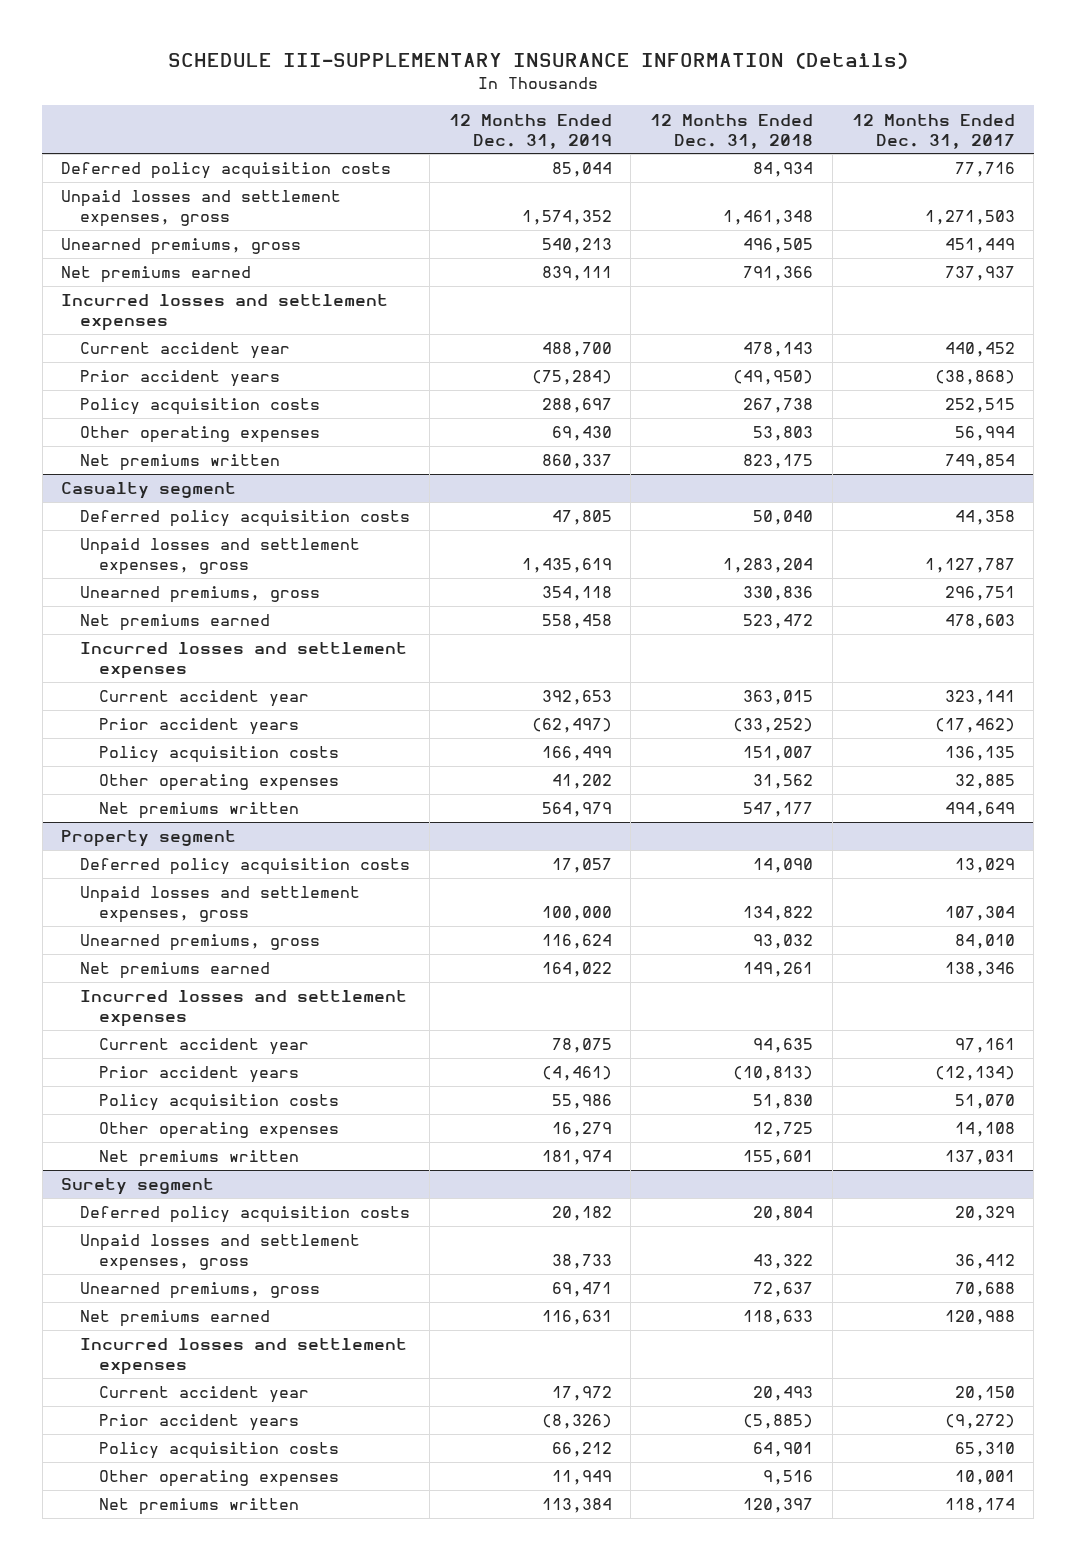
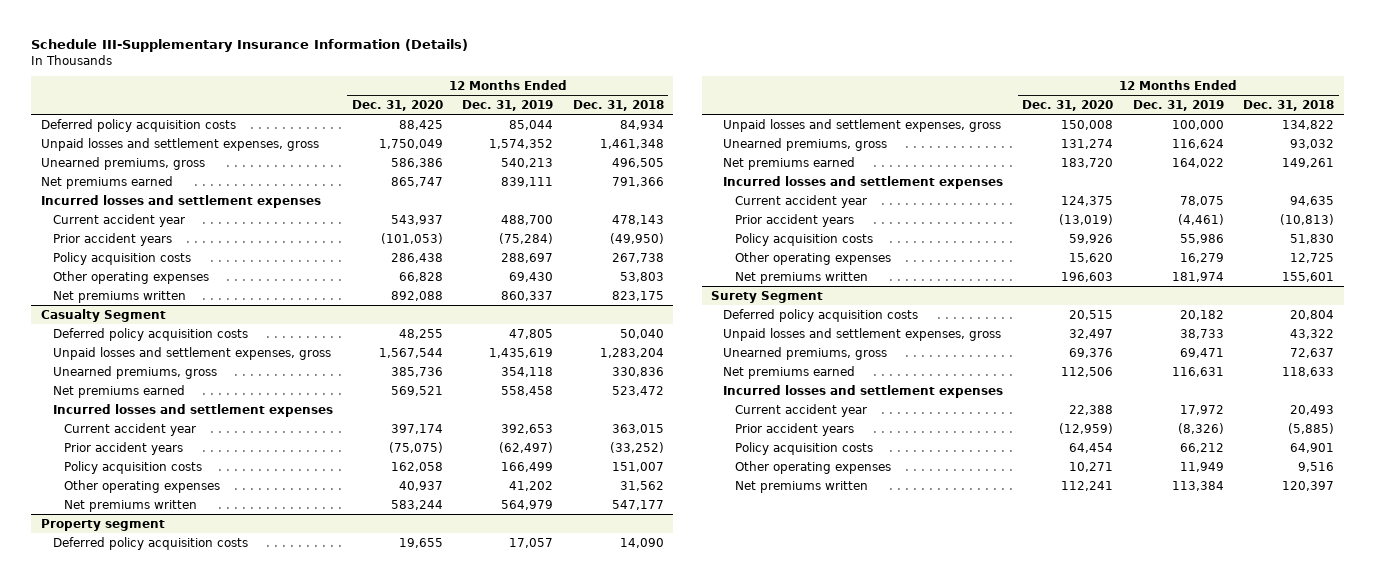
- SCHEDULE III-SUPPLEMENTARY INSURANCE INFORMATION (Details)
+ Schedule III-Supplementary Insurance Information (Details)
- | 12 Months Ended Dec. 31, 2019 | 12 Months Ended Dec. 31, 2018 | 12 Months Ended Dec. 31, 2017
+ | 12 Months Ended Dec. 31, 2020 | 12 Months Ended Dec. 31, 2019 | 12 Months Ended Dec. 31, 2018
- Casualty segment
+ Casualty Segment
- Surety segment
+ Surety Segment

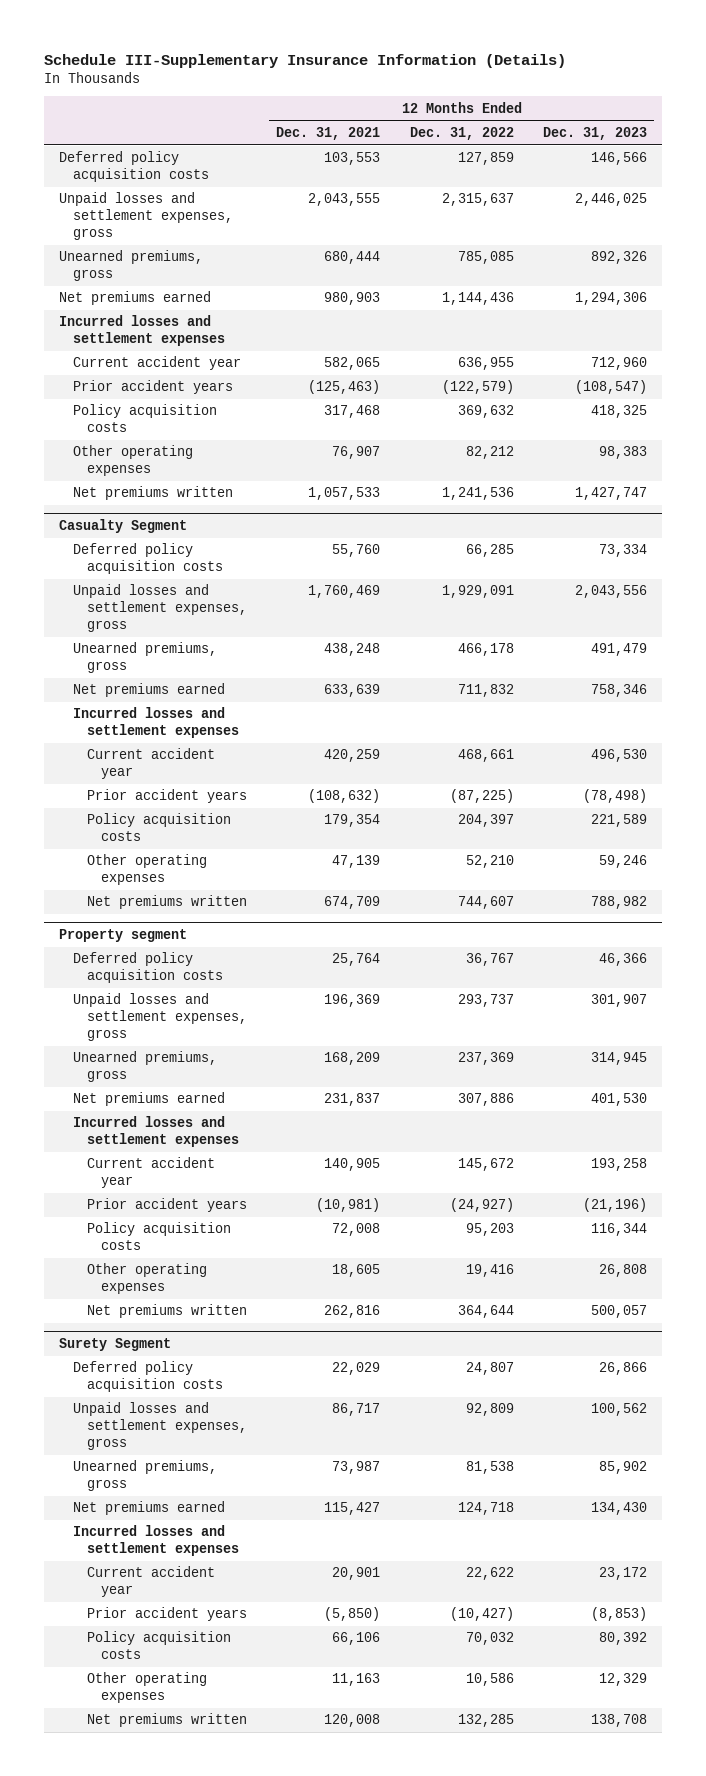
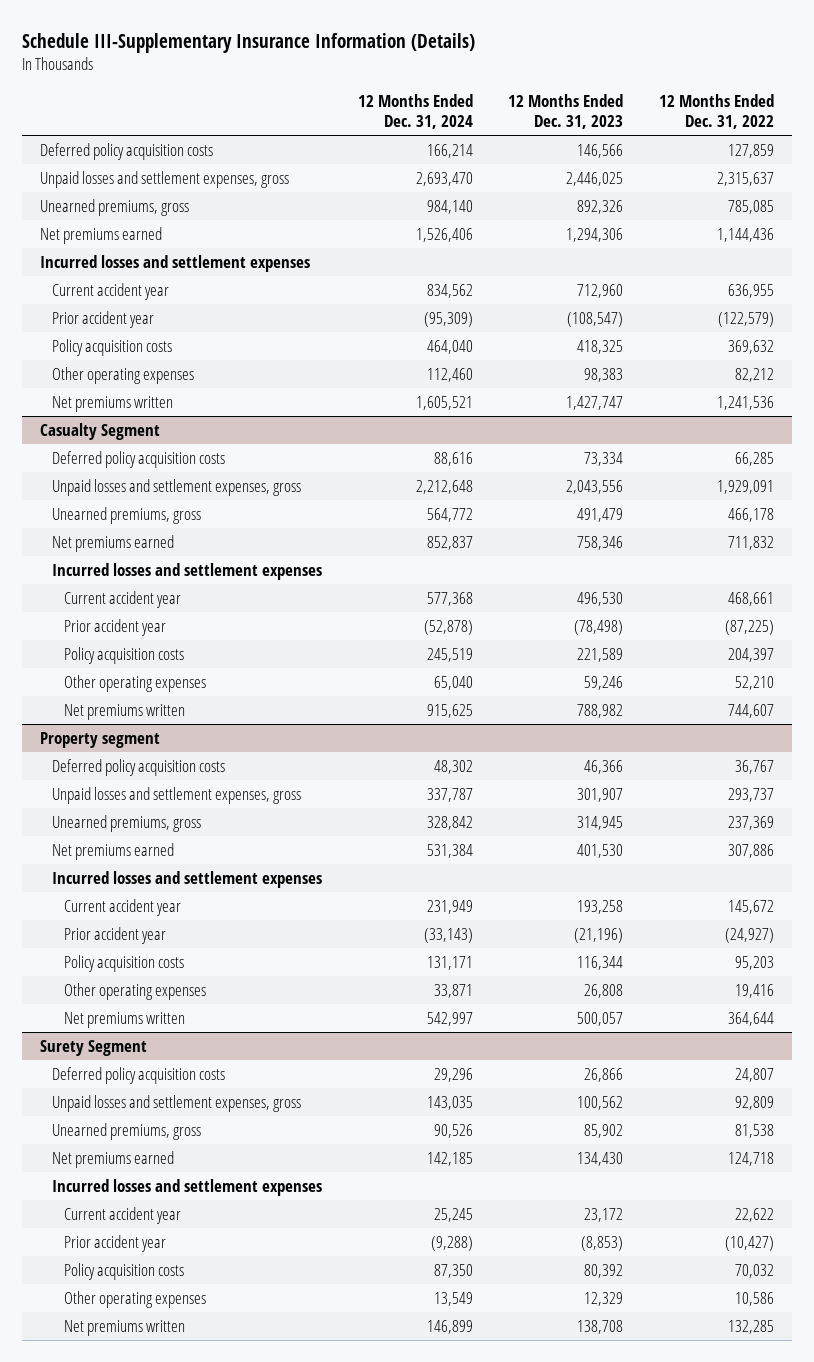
- | 12 Months Ended Dec. 31, 2021 | 12 Months Ended Dec. 31, 2022 | 12 Months Ended Dec. 31, 2023
+ | 12 Months Ended Dec. 31, 2024 | 12 Months Ended Dec. 31, 2023 | 12 Months Ended Dec. 31, 2022
- Prior accident years | (125,463) | (122,579) | (108,547)
+ Prior accident year | (95,309) | (108,547) | (122,579)
@ Casualty Segment
- Prior accident years | (108,632) | (87,225) | (78,498)
+ Prior accident year | (52,878) | (78,498) | (87,225)
@ Property segment
- Prior accident years | (10,981) | (24,927) | (21,196)
+ Prior accident year | (33,143) | (21,196) | (24,927)
@ Surety Segment
- Prior accident years | (5,850) | (10,427) | (8,853)
+ Prior accident year | (9,288) | (8,853) | (10,427)

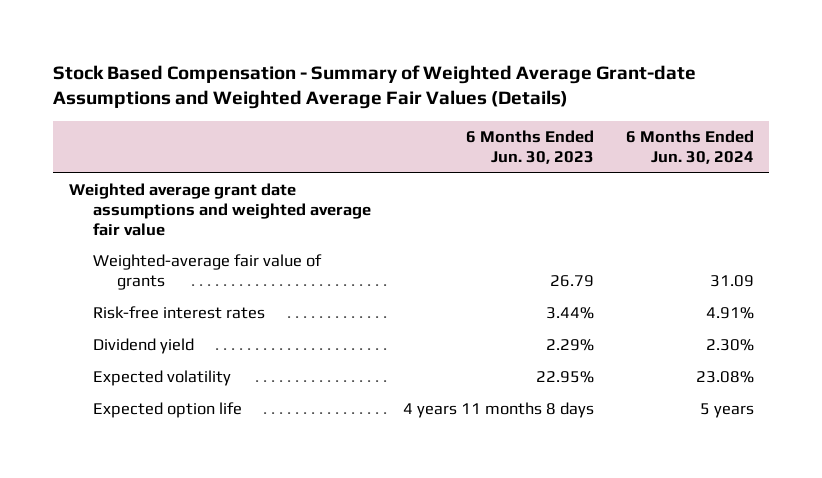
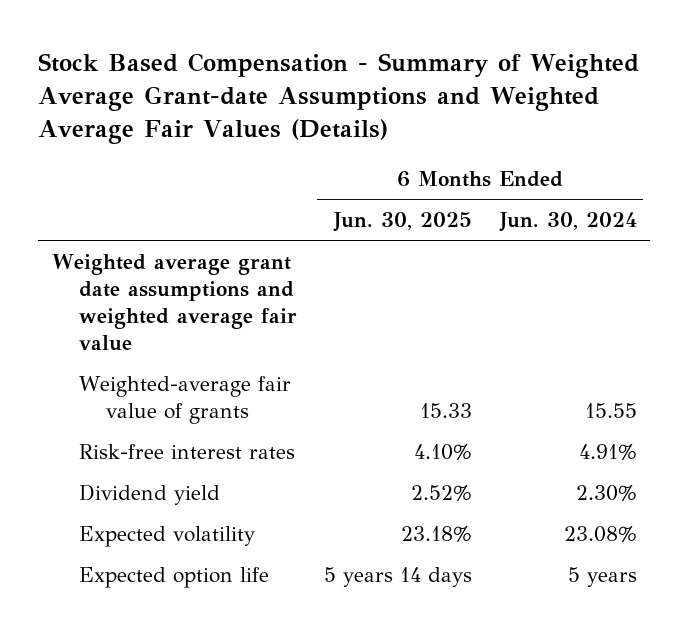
- | 6 Months Ended Jun. 30, 2023 | 6 Months Ended Jun. 30, 2024
+ | 6 Months Ended Jun. 30, 2025 | 6 Months Ended Jun. 30, 2024
- Weighted-average fair value of grants | 26.79 | 31.09
+ Weighted-average fair value of grants | 15.33 | 15.55

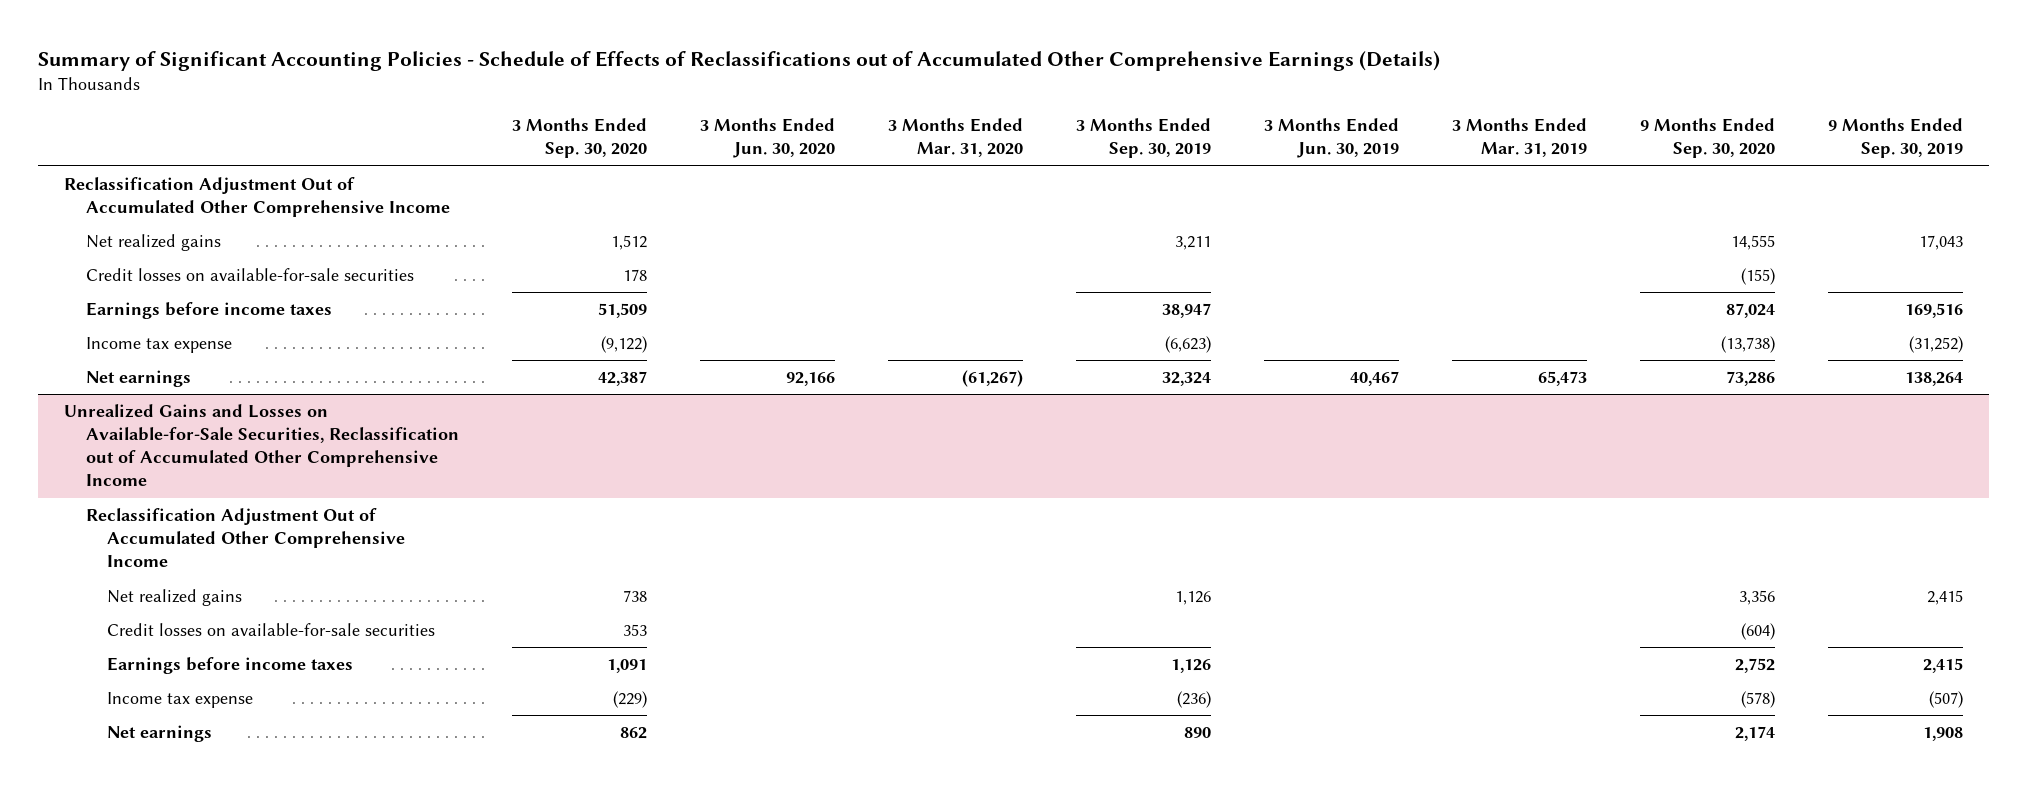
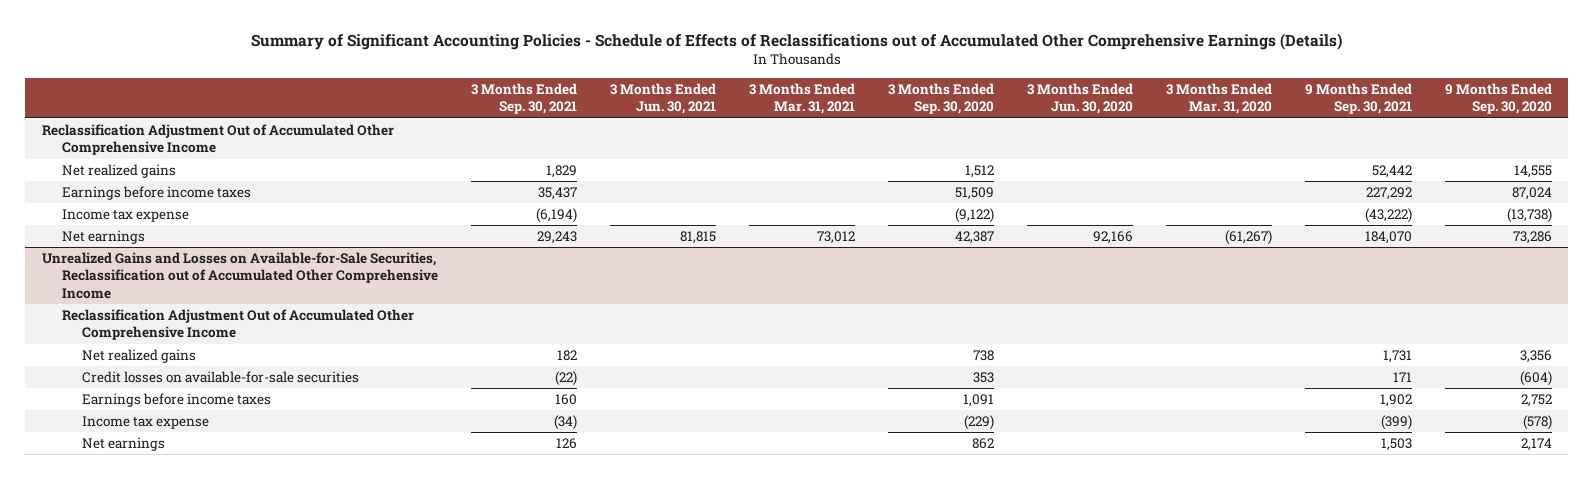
- | 3 Months Ended Sep. 30, 2020 | 3 Months Ended Jun. 30, 2020 | 3 Months Ended Mar. 31, 2020 | 3 Months Ended Sep. 30, 2019 | 3 Months Ended Jun. 30, 2019 | 3 Months Ended Mar. 31, 2019 | 9 Months Ended Sep. 30, 2020 | 9 Months Ended Sep. 30, 2019
+ | 3 Months Ended Sep. 30, 2021 | 3 Months Ended Jun. 30, 2021 | 3 Months Ended Mar. 31, 2021 | 3 Months Ended Sep. 30, 2020 | 3 Months Ended Jun. 30, 2020 | 3 Months Ended Mar. 31, 2020 | 9 Months Ended Sep. 30, 2021 | 9 Months Ended Sep. 30, 2020
- Credit losses on available-for-sale securities | 178 | | | | | | (155) |

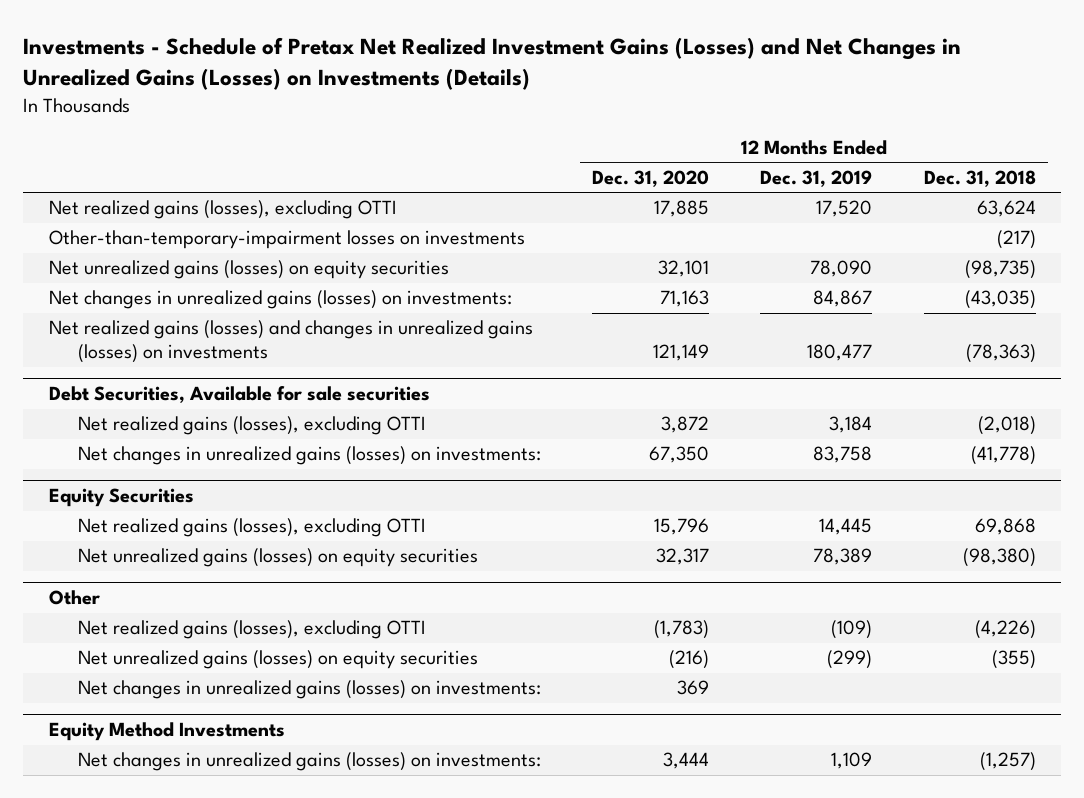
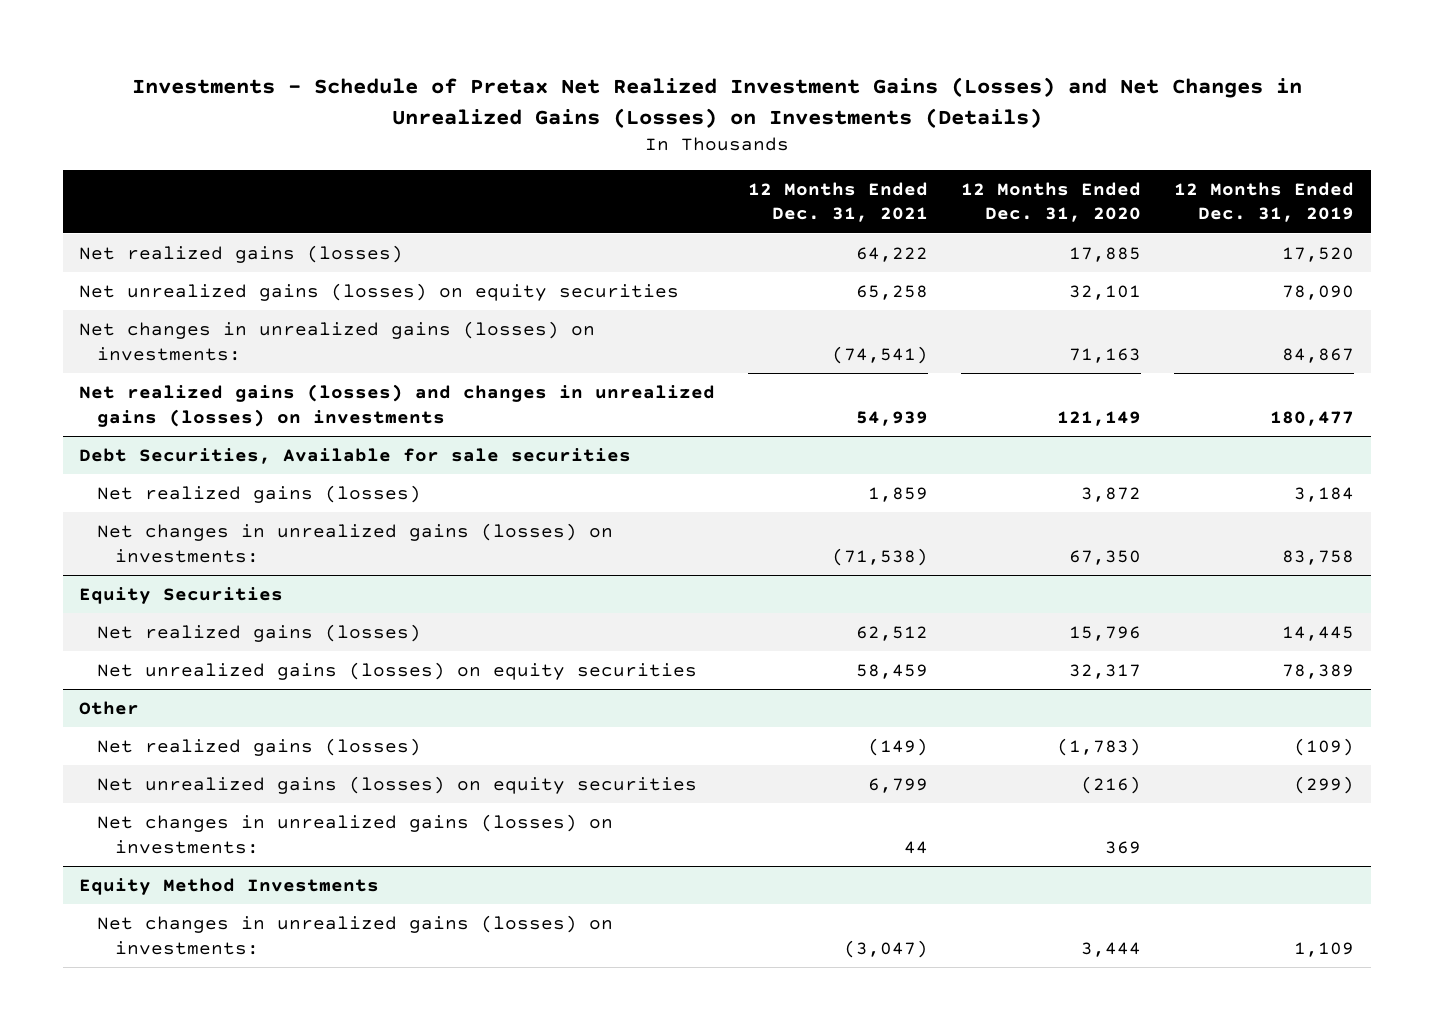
- | 12 Months Ended Dec. 31, 2020 | 12 Months Ended Dec. 31, 2019 | 12 Months Ended Dec. 31, 2018
+ | 12 Months Ended Dec. 31, 2021 | 12 Months Ended Dec. 31, 2020 | 12 Months Ended Dec. 31, 2019
- Net realized gains (losses), excluding OTTI | 17,885 | 17,520 | 63,624
- Other-than-temporary-impairment losses on investments | | | (217)
+ Net realized gains (losses) | 64,222 | 17,885 | 17,520
@ Debt Securities, Available for sale securities
- Net realized gains (losses), excluding OTTI | 3,872 | 3,184 | (2,018)
+ Net realized gains (losses) | 1,859 | 3,872 | 3,184
@ Equity Securities
- Net realized gains (losses), excluding OTTI | 15,796 | 14,445 | 69,868
+ Net realized gains (losses) | 62,512 | 15,796 | 14,445
@ Other
- Net realized gains (losses), excluding OTTI | (1,783) | (109) | (4,226)
+ Net realized gains (losses) | (149) | (1,783) | (109)

